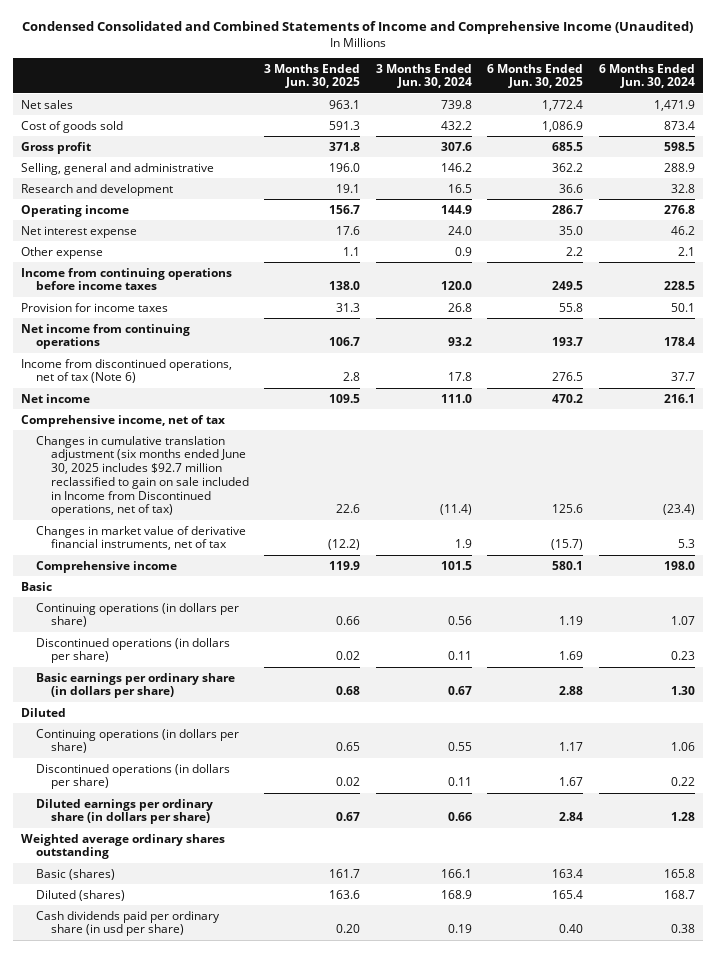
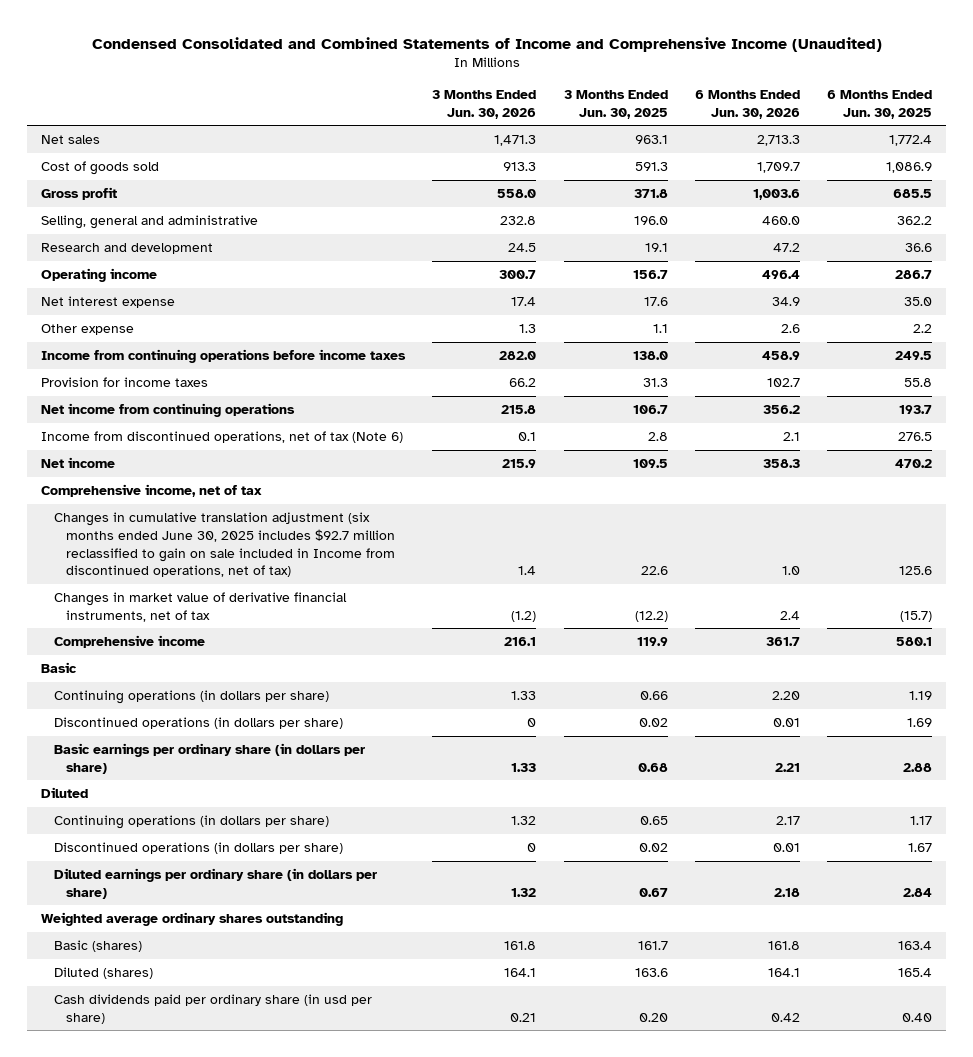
- | 3 Months Ended Jun. 30, 2025 | 3 Months Ended Jun. 30, 2024 | 6 Months Ended Jun. 30, 2025 | 6 Months Ended Jun. 30, 2024
+ | 3 Months Ended Jun. 30, 2026 | 3 Months Ended Jun. 30, 2025 | 6 Months Ended Jun. 30, 2026 | 6 Months Ended Jun. 30, 2025
- Changes in cumulative translation adjustment (six months ended June 30, 2025 includes $92.7 million reclassified to gain on sale included in Income from Discontinued operations, net of tax) | 22.6 | (11.4) | 125.6 | (23.4)
+ Changes in cumulative translation adjustment (six months ended June 30, 2025 includes $92.7 million reclassified to gain on sale included in Income from discontinued operations, net of tax) | 1.4 | 22.6 | 1.0 | 125.6

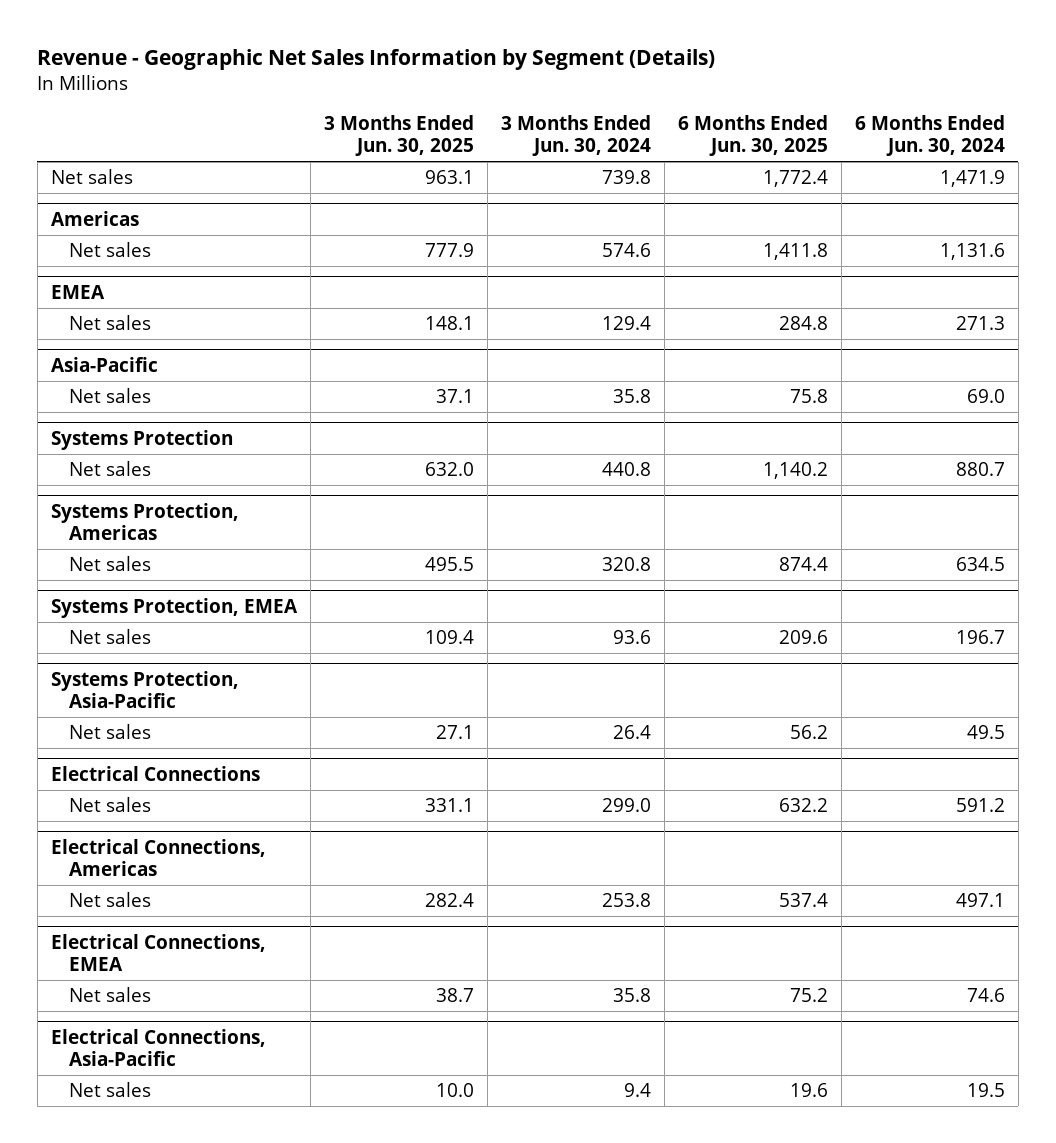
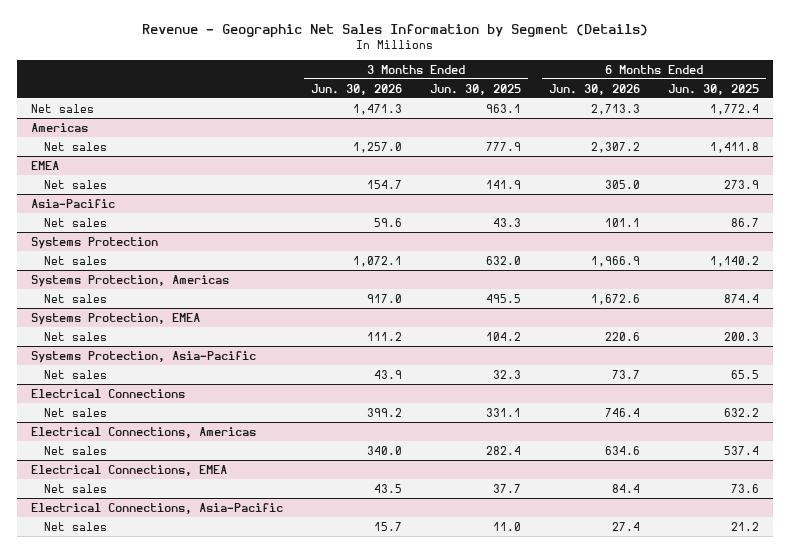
- | 3 Months Ended Jun. 30, 2025 | 3 Months Ended Jun. 30, 2024 | 6 Months Ended Jun. 30, 2025 | 6 Months Ended Jun. 30, 2024
+ | 3 Months Ended Jun. 30, 2026 | 3 Months Ended Jun. 30, 2025 | 6 Months Ended Jun. 30, 2026 | 6 Months Ended Jun. 30, 2025
@ EMEA
- Net sales | 148.1 | 129.4 | 284.8 | 271.3
+ Net sales | 154.7 | 141.9 | 305.0 | 273.9
@ Asia-Pacific
- Net sales | 37.1 | 35.8 | 75.8 | 69.0
+ Net sales | 59.6 | 43.3 | 101.1 | 86.7
@ Systems Protection, EMEA
- Net sales | 109.4 | 93.6 | 209.6 | 196.7
+ Net sales | 111.2 | 104.2 | 220.6 | 200.3
@ Systems Protection, Asia-Pacific
- Net sales | 27.1 | 26.4 | 56.2 | 49.5
+ Net sales | 43.9 | 32.3 | 73.7 | 65.5
@ Electrical Connections, EMEA
- Net sales | 38.7 | 35.8 | 75.2 | 74.6
+ Net sales | 43.5 | 37.7 | 84.4 | 73.6
@ Electrical Connections, Asia-Pacific
- Net sales | 10.0 | 9.4 | 19.6 | 19.5
+ Net sales | 15.7 | 11.0 | 27.4 | 21.2

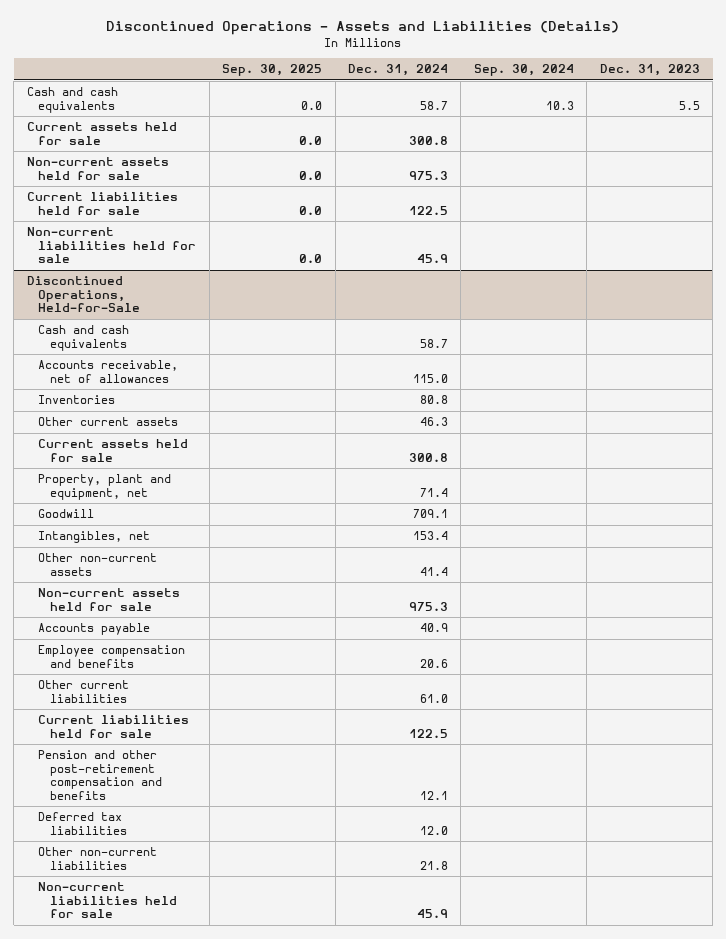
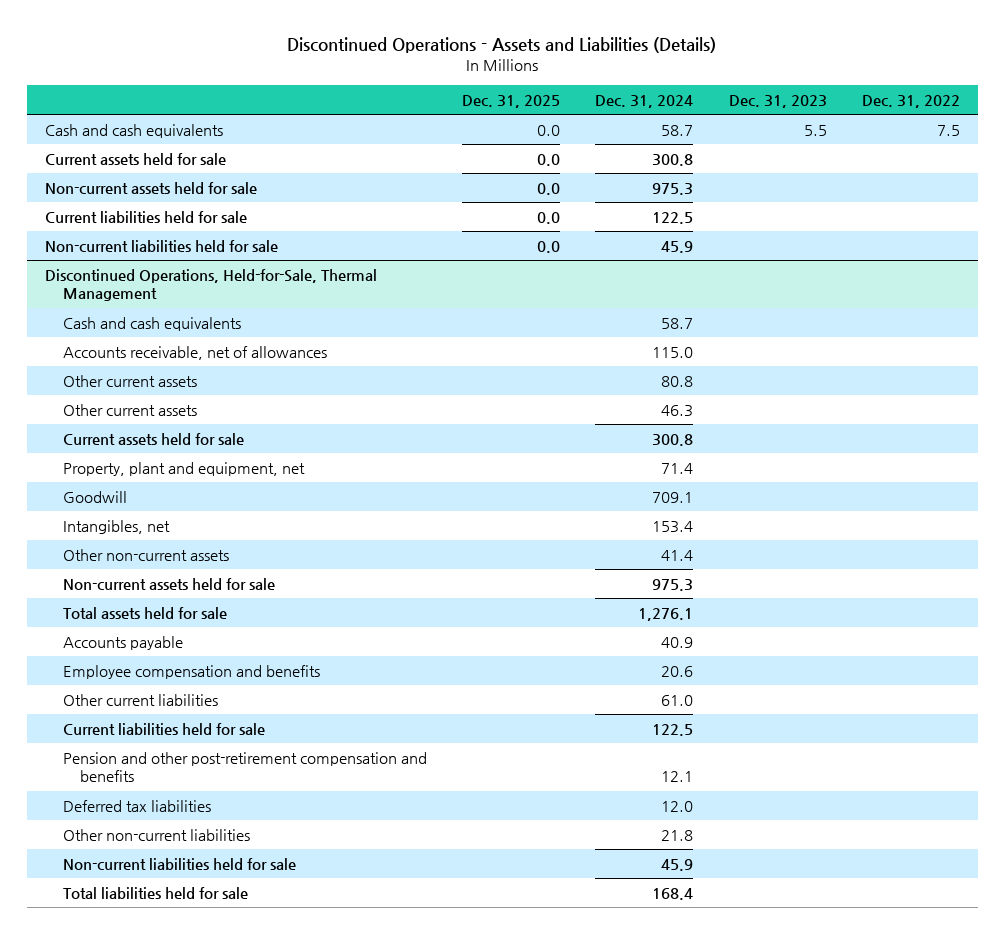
- | Sep. 30, 2025 | Dec. 31, 2024 | Sep. 30, 2024 | Dec. 31, 2023
+ | Dec. 31, 2025 | Dec. 31, 2024 | Dec. 31, 2023 | Dec. 31, 2022
- Discontinued Operations, Held-for-Sale
+ Discontinued Operations, Held-for-Sale, Thermal Management
- Inventories | | 80.8 | |
+ Other current assets | | 80.8 | |
+ Total assets held for sale | | 1,276.1 | |
+ Total liabilities held for sale | | 168.4 | |

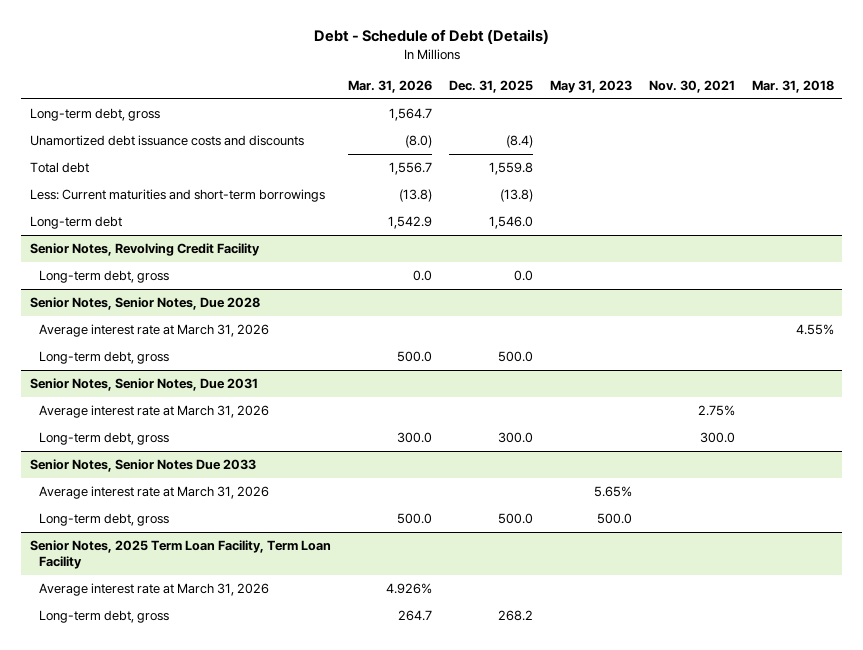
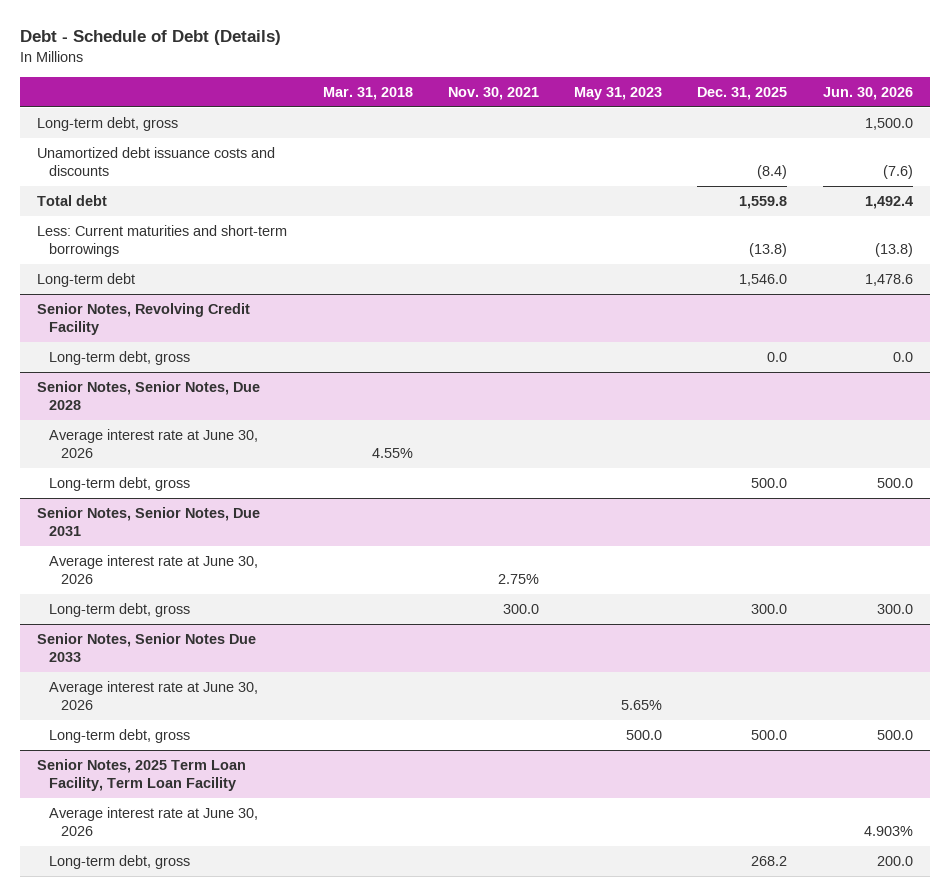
- | Mar. 31, 2026 | Dec. 31, 2025 | May 31, 2023 | Nov. 30, 2021 | Mar. 31, 2018
+ | Mar. 31, 2018 | Nov. 30, 2021 | May 31, 2023 | Dec. 31, 2025 | Jun. 30, 2026
@ Senior Notes, Senior Notes, Due 2028
- Average interest rate at March 31, 2026 | | | | | 4.55%
+ Average interest rate at June 30, 2026 | 4.55% | | | |
@ Senior Notes, Senior Notes, Due 2031
- Average interest rate at March 31, 2026 | | | | 2.75% |
+ Average interest rate at June 30, 2026 | | 2.75% | | |
@ Senior Notes, Senior Notes Due 2033
- Average interest rate at March 31, 2026 | | | 5.65% | |
+ Average interest rate at June 30, 2026 | | | 5.65% | |
@ Senior Notes, 2025 Term Loan Facility, Term Loan Facility
- Average interest rate at March 31, 2026 | 4.926% | | | |
+ Average interest rate at June 30, 2026 | | | | | 4.903%

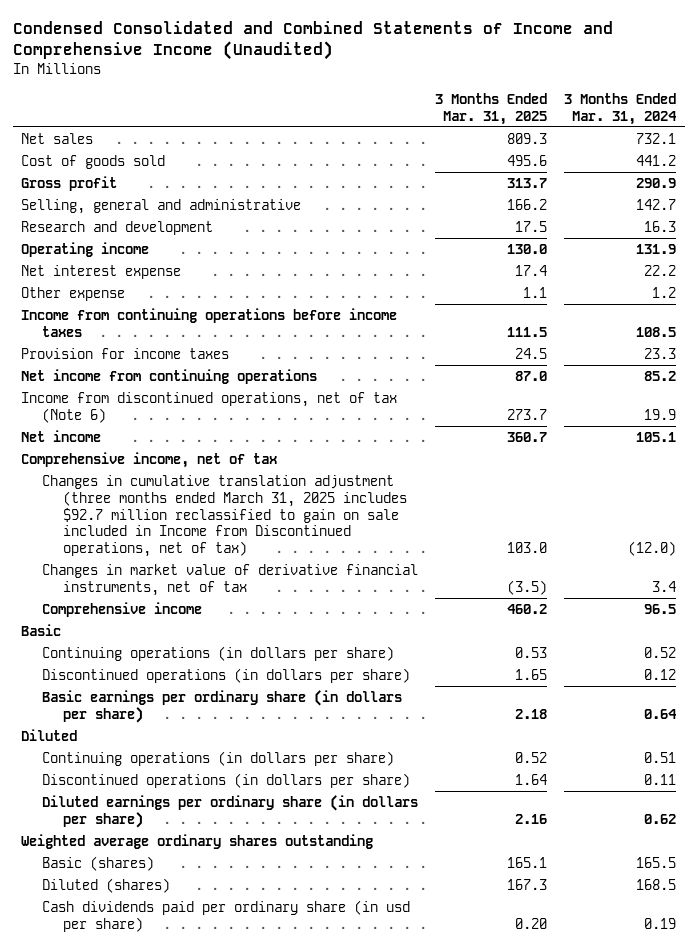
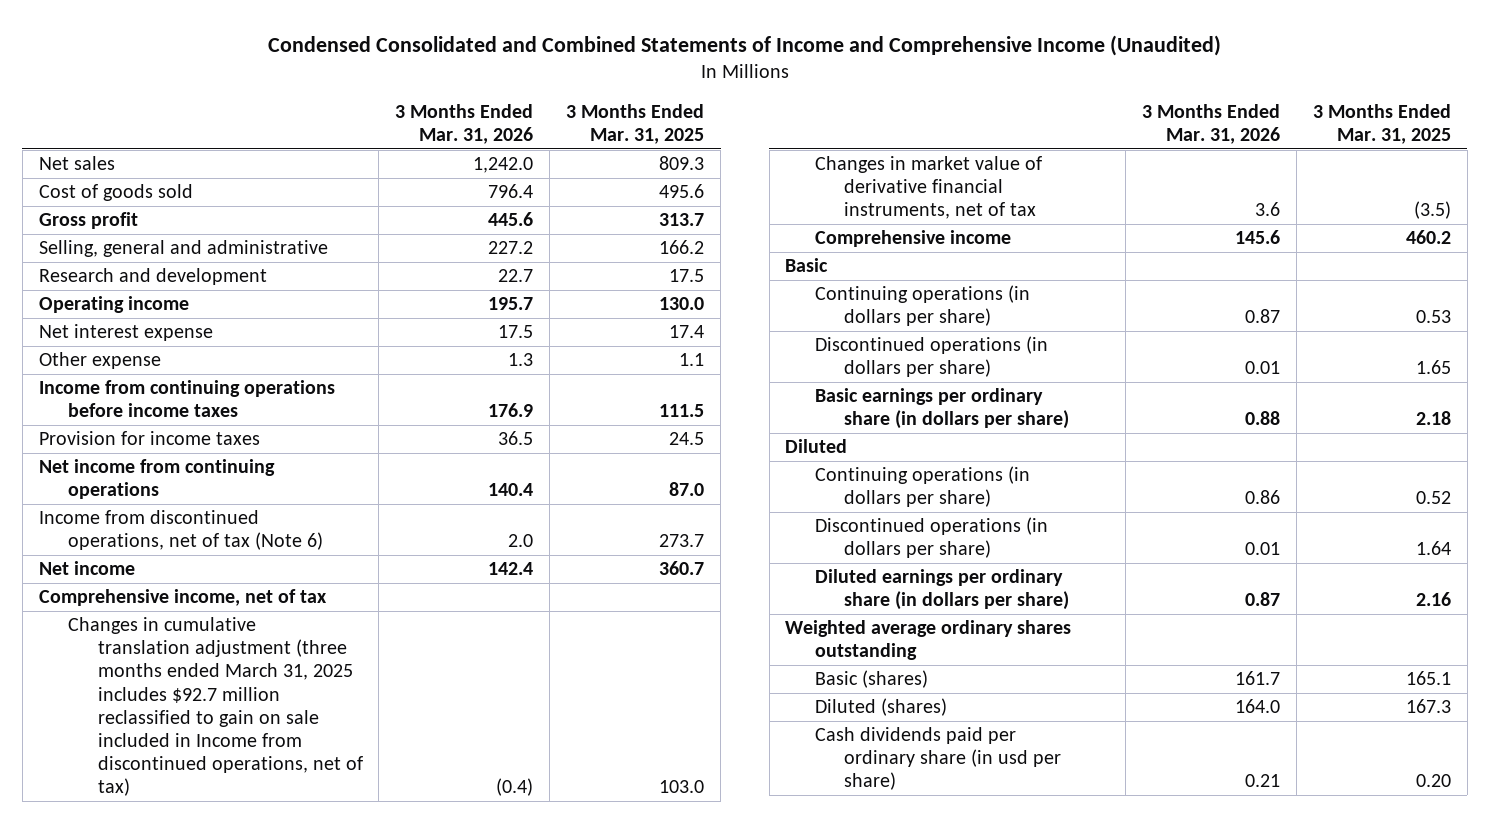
- | 3 Months Ended Mar. 31, 2025 | 3 Months Ended Mar. 31, 2024
+ | 3 Months Ended Mar. 31, 2026 | 3 Months Ended Mar. 31, 2025
- Changes in cumulative translation adjustment (three months ended March 31, 2025 includes $92.7 million reclassified to gain on sale included in Income from Discontinued operations, net of tax) | 103.0 | (12.0)
+ Changes in cumulative translation adjustment (three months ended March 31, 2025 includes $92.7 million reclassified to gain on sale included in Income from discontinued operations, net of tax) | (0.4) | 103.0

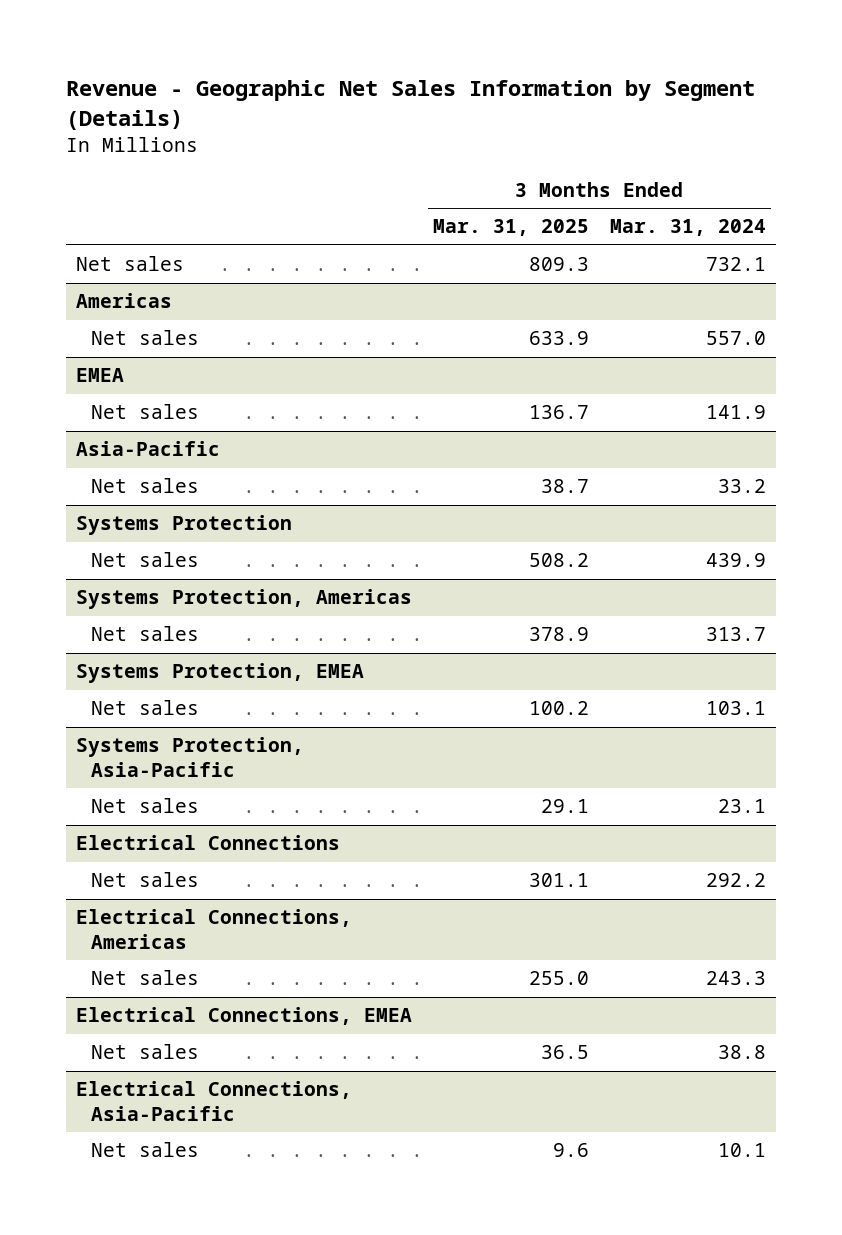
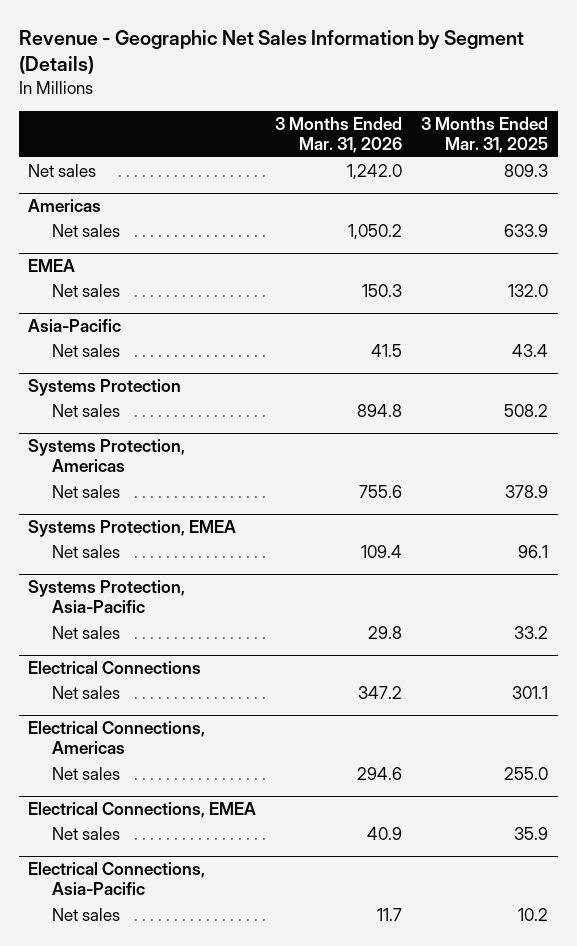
- | 3 Months Ended Mar. 31, 2025 | 3 Months Ended Mar. 31, 2024
+ | 3 Months Ended Mar. 31, 2026 | 3 Months Ended Mar. 31, 2025
@ EMEA
- Net sales | 136.7 | 141.9
+ Net sales | 150.3 | 132.0
@ Asia-Pacific
- Net sales | 38.7 | 33.2
+ Net sales | 41.5 | 43.4
@ Systems Protection, EMEA
- Net sales | 100.2 | 103.1
+ Net sales | 109.4 | 96.1
@ Systems Protection, Asia-Pacific
- Net sales | 29.1 | 23.1
+ Net sales | 29.8 | 33.2
@ Electrical Connections, EMEA
- Net sales | 36.5 | 38.8
+ Net sales | 40.9 | 35.9
@ Electrical Connections, Asia-Pacific
- Net sales | 9.6 | 10.1
+ Net sales | 11.7 | 10.2

